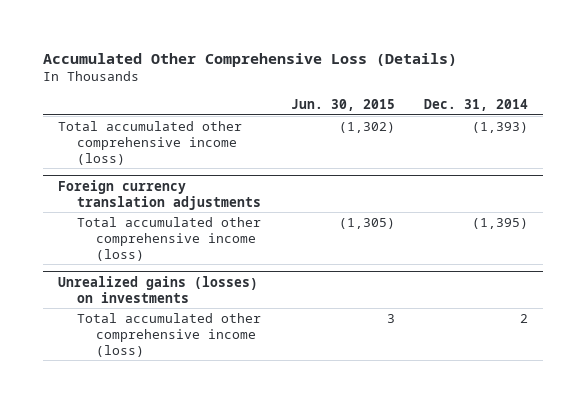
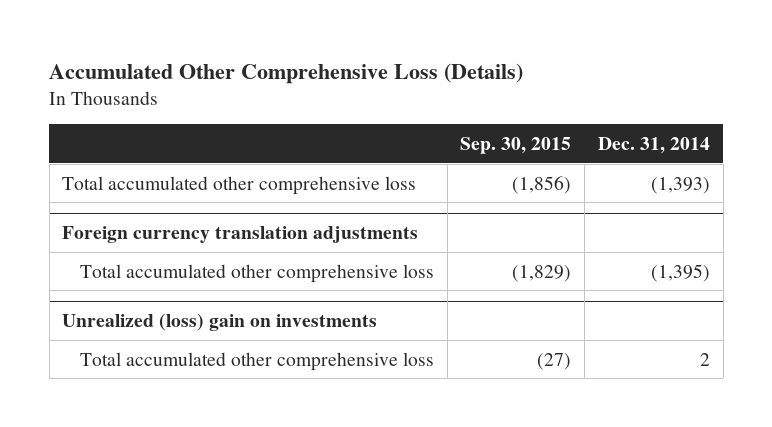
- | Jun. 30, 2015 | Dec. 31, 2014
+ | Sep. 30, 2015 | Dec. 31, 2014
- Total accumulated other comprehensive income (loss) | (1,302) | (1,393)
+ Total accumulated other comprehensive loss | (1,856) | (1,393)
@ Foreign currency translation adjustments
- Total accumulated other comprehensive income (loss) | (1,305) | (1,395)
- Unrealized gains (losses) on investments
- Total accumulated other comprehensive income (loss) | 3 | 2
@ Foreign currency translation adjustments
+ Total accumulated other comprehensive loss | (1,829) | (1,395)
+ Unrealized (loss) gain on investments
+ Total accumulated other comprehensive loss | (27) | 2

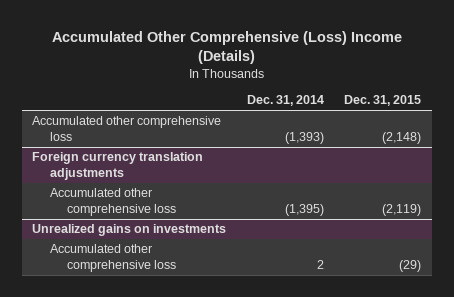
- Accumulated Other Comprehensive Loss (Details)
+ Accumulated Other Comprehensive (Loss) Income (Details)
- | Sep. 30, 2015 | Dec. 31, 2014
+ | Dec. 31, 2014 | Dec. 31, 2015
- Total accumulated other comprehensive loss | (1,856) | (1,393)
+ Accumulated other comprehensive loss | (1,393) | (2,148)
@ Foreign currency translation adjustments
- Total accumulated other comprehensive loss | (1,829) | (1,395)
- Unrealized (loss) gain on investments
- Total accumulated other comprehensive loss | (27) | 2
@ Foreign currency translation adjustments
+ Accumulated other comprehensive loss | (1,395) | (2,119)
+ Unrealized gains on investments
+ Accumulated other comprehensive loss | 2 | (29)

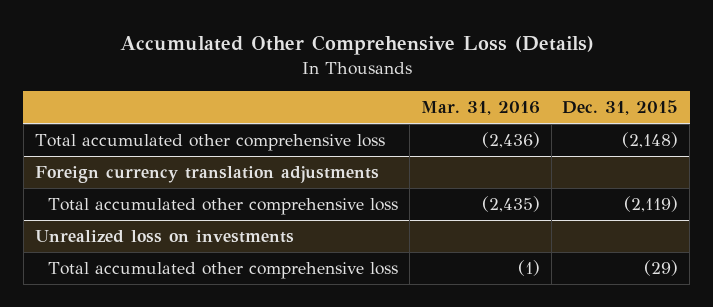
- Accumulated Other Comprehensive (Loss) Income (Details)
+ Accumulated Other Comprehensive Loss (Details)
- | Dec. 31, 2014 | Dec. 31, 2015
+ | Mar. 31, 2016 | Dec. 31, 2015
- Accumulated other comprehensive loss | (1,393) | (2,148)
+ Total accumulated other comprehensive loss | (2,436) | (2,148)
@ Foreign currency translation adjustments
- Accumulated other comprehensive loss | (1,395) | (2,119)
- Unrealized gains on investments
- Accumulated other comprehensive loss | 2 | (29)
@ Foreign currency translation adjustments
+ Total accumulated other comprehensive loss | (2,435) | (2,119)
+ Unrealized loss on investments
+ Total accumulated other comprehensive loss | (1) | (29)

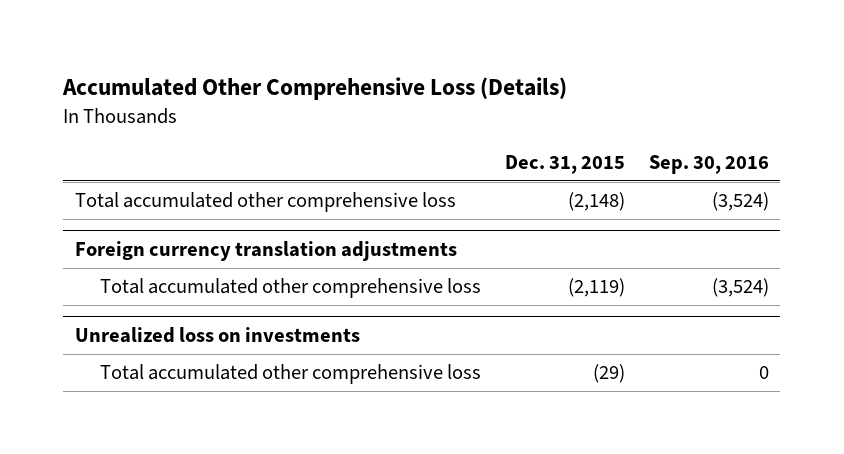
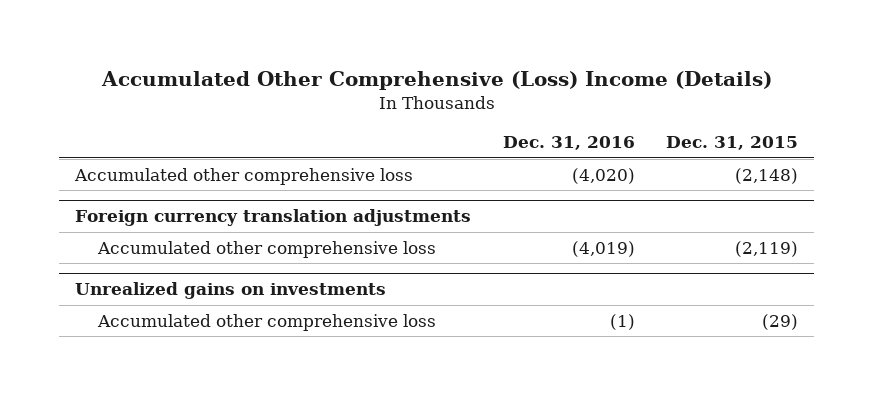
- Accumulated Other Comprehensive Loss (Details)
+ Accumulated Other Comprehensive (Loss) Income (Details)
- | Dec. 31, 2015 | Sep. 30, 2016
+ | Dec. 31, 2016 | Dec. 31, 2015
- Total accumulated other comprehensive loss | (2,148) | (3,524)
+ Accumulated other comprehensive loss | (4,020) | (2,148)
@ Foreign currency translation adjustments
- Total accumulated other comprehensive loss | (2,119) | (3,524)
- Unrealized loss on investments
- Total accumulated other comprehensive loss | (29) | 0
@ Foreign currency translation adjustments
+ Accumulated other comprehensive loss | (4,019) | (2,119)
+ Unrealized gains on investments
+ Accumulated other comprehensive loss | (1) | (29)

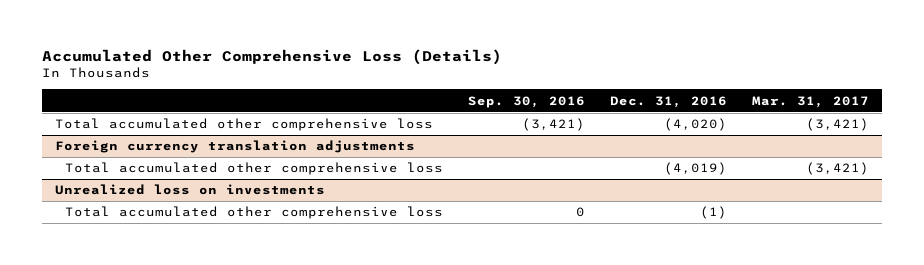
- Accumulated Other Comprehensive (Loss) Income (Details)
+ Accumulated Other Comprehensive Loss (Details)
- | Dec. 31, 2016 | Dec. 31, 2015
+ | Sep. 30, 2016 | Dec. 31, 2016 | Mar. 31, 2017
- Accumulated other comprehensive loss | (4,020) | (2,148)
+ Total accumulated other comprehensive loss | (3,421) | (4,020) | (3,421)
@ Foreign currency translation adjustments
- Accumulated other comprehensive loss | (4,019) | (2,119)
- Unrealized gains on investments
- Accumulated other comprehensive loss | (1) | (29)
@ Foreign currency translation adjustments
+ Total accumulated other comprehensive loss | | (4,019) | (3,421)
+ Unrealized loss on investments
+ Total accumulated other comprehensive loss | 0 | (1) |

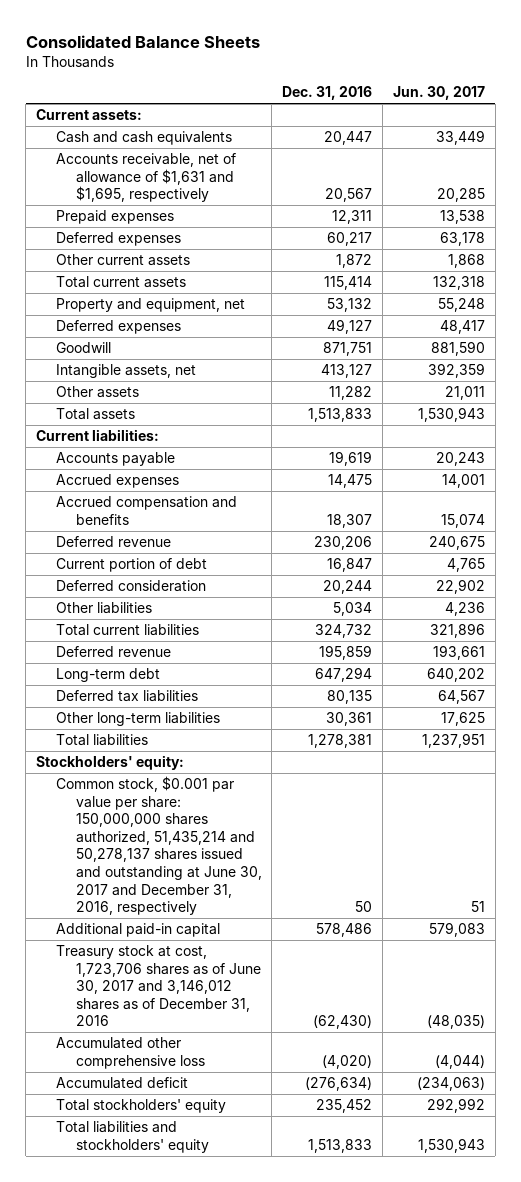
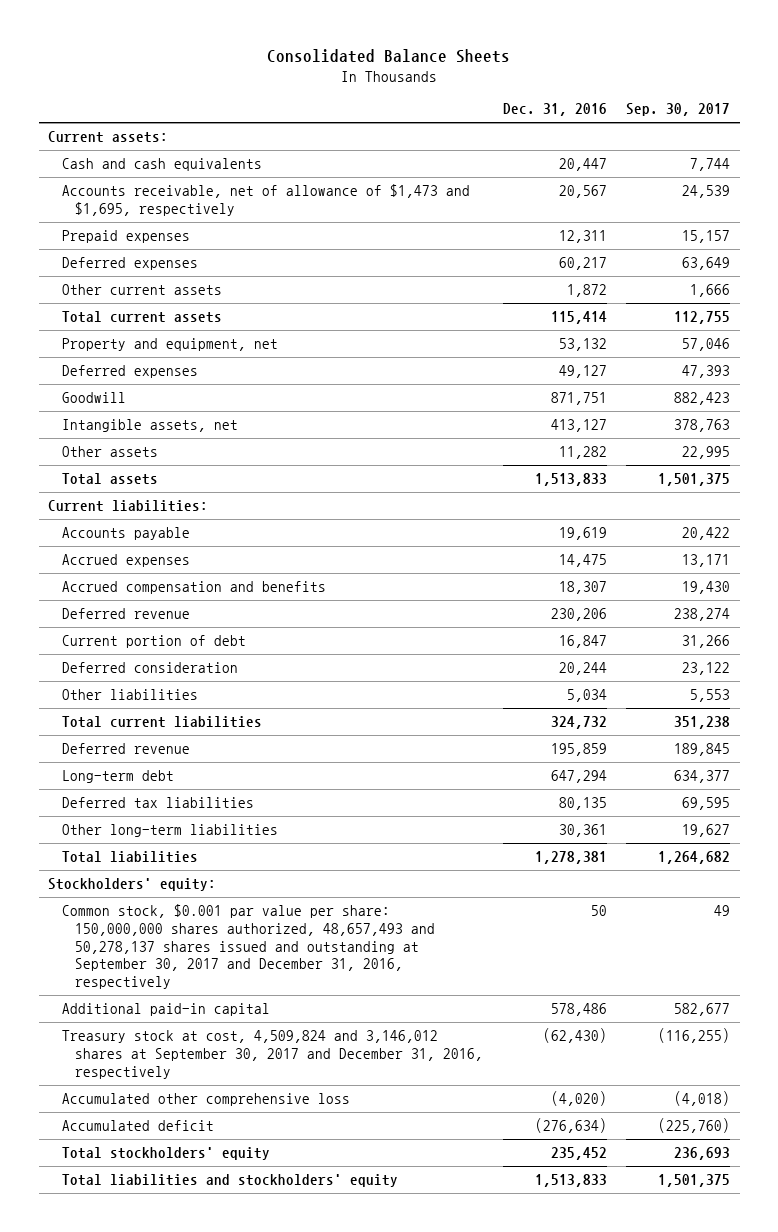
- | Dec. 31, 2016 | Jun. 30, 2017
+ | Dec. 31, 2016 | Sep. 30, 2017
- Accounts receivable, net of allowance of $1,631 and $1,695, respectively | 20,567 | 20,285
+ Accounts receivable, net of allowance of $1,473 and $1,695, respectively | 20,567 | 24,539
- Common stock, $0.001 par value per share: 150,000,000 shares authorized, 51,435,214 and 50,278,137 shares issued and outstanding at June 30, 2017 and December 31, 2016, respectively | 50 | 51
+ Common stock, $0.001 par value per share: 150,000,000 shares authorized, 48,657,493 and 50,278,137 shares issued and outstanding at September 30, 2017 and December 31, 2016, respectively | 50 | 49
- Treasury stock at cost, 1,723,706 shares as of June 30, 2017 and 3,146,012 shares as of December 31, 2016 | (62,430) | (48,035)
+ Treasury stock at cost, 4,509,824 and 3,146,012 shares at September 30, 2017 and December 31, 2016, respectively | (62,430) | (116,255)

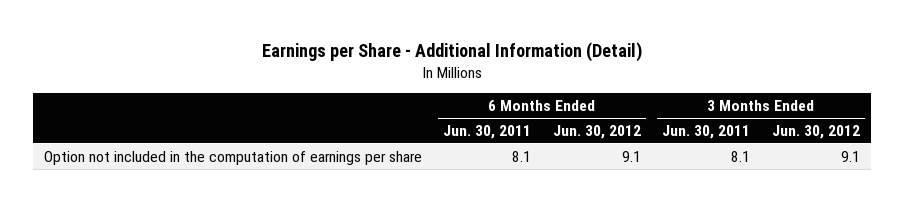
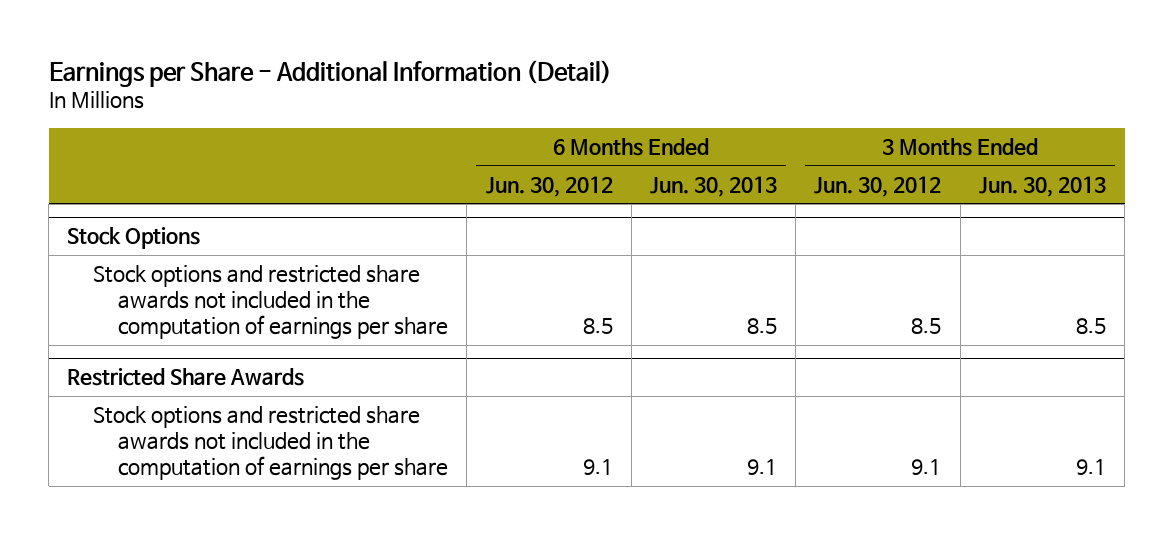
- | 6 Months Ended Jun. 30, 2011 | 6 Months Ended Jun. 30, 2012 | 3 Months Ended Jun. 30, 2011 | 3 Months Ended Jun. 30, 2012
+ | 6 Months Ended Jun. 30, 2012 | 6 Months Ended Jun. 30, 2013 | 3 Months Ended Jun. 30, 2012 | 3 Months Ended Jun. 30, 2013
- Option not included in the computation of earnings per share | 8.1 | 9.1 | 8.1 | 9.1
+ Stock Options
+ Stock options and restricted share awards not included in the computation of earnings per share | 8.5 | 8.5 | 8.5 | 8.5
+ Restricted Share Awards
+ Stock options and restricted share awards not included in the computation of earnings per share | 9.1 | 9.1 | 9.1 | 9.1

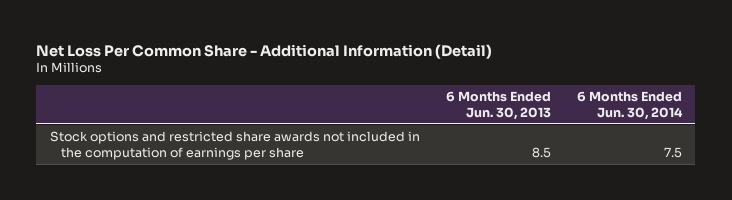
- Earnings per Share - Additional Information (Detail)
+ Net Loss Per Common Share - Additional Information (Detail)
- | 6 Months Ended Jun. 30, 2012 | 6 Months Ended Jun. 30, 2013 | 3 Months Ended Jun. 30, 2012 | 3 Months Ended Jun. 30, 2013
+ | 6 Months Ended Jun. 30, 2013 | 6 Months Ended Jun. 30, 2014
- Stock Options
- Restricted Share Awards
- Stock options and restricted share awards not included in the computation of earnings per share | 9.1 | 9.1 | 9.1 | 9.1

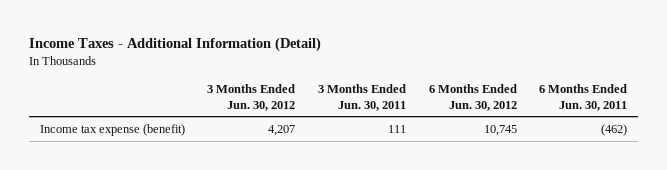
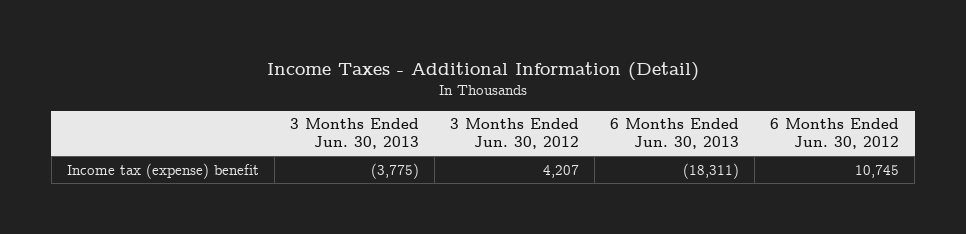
- | 3 Months Ended Jun. 30, 2012 | 3 Months Ended Jun. 30, 2011 | 6 Months Ended Jun. 30, 2012 | 6 Months Ended Jun. 30, 2011
+ | 3 Months Ended Jun. 30, 2013 | 3 Months Ended Jun. 30, 2012 | 6 Months Ended Jun. 30, 2013 | 6 Months Ended Jun. 30, 2012
- Income tax expense (benefit) | 4,207 | 111 | 10,745 | (462)
+ Income tax (expense) benefit | (3,775) | 4,207 | (18,311) | 10,745

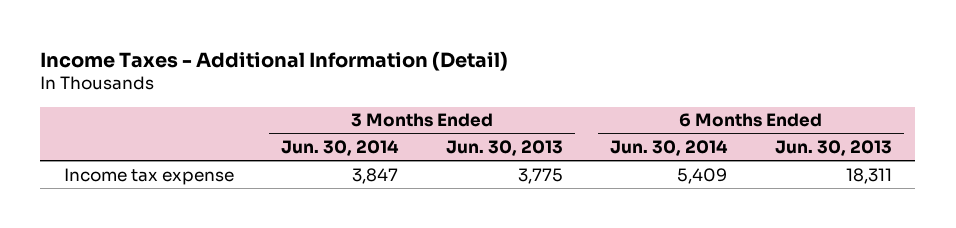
- | 3 Months Ended Jun. 30, 2013 | 3 Months Ended Jun. 30, 2012 | 6 Months Ended Jun. 30, 2013 | 6 Months Ended Jun. 30, 2012
+ | 3 Months Ended Jun. 30, 2014 | 3 Months Ended Jun. 30, 2013 | 6 Months Ended Jun. 30, 2014 | 6 Months Ended Jun. 30, 2013
- Income tax (expense) benefit | (3,775) | 4,207 | (18,311) | 10,745
+ Income tax expense | 3,847 | 3,775 | 5,409 | 18,311

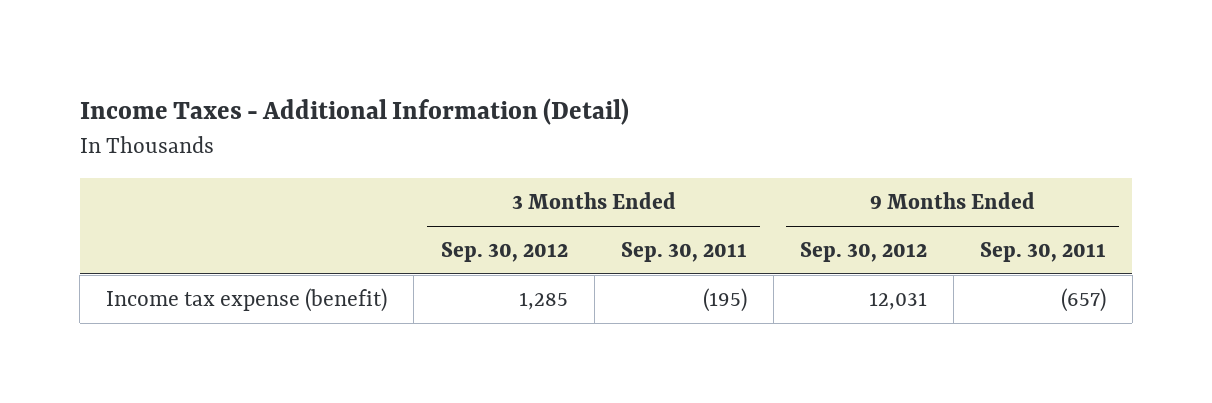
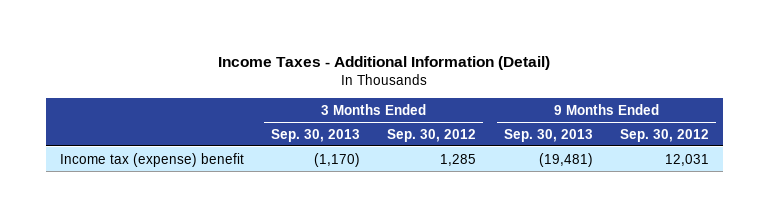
- | 3 Months Ended Sep. 30, 2012 | 3 Months Ended Sep. 30, 2011 | 9 Months Ended Sep. 30, 2012 | 9 Months Ended Sep. 30, 2011
+ | 3 Months Ended Sep. 30, 2013 | 3 Months Ended Sep. 30, 2012 | 9 Months Ended Sep. 30, 2013 | 9 Months Ended Sep. 30, 2012
- Income tax expense (benefit) | 1,285 | (195) | 12,031 | (657)
+ Income tax (expense) benefit | (1,170) | 1,285 | (19,481) | 12,031

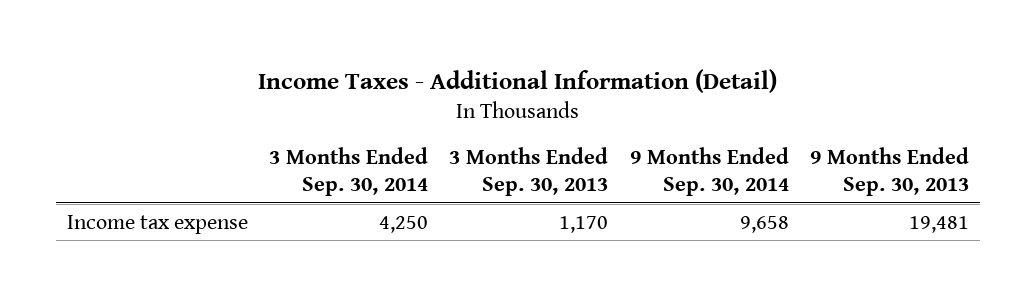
- | 3 Months Ended Sep. 30, 2013 | 3 Months Ended Sep. 30, 2012 | 9 Months Ended Sep. 30, 2013 | 9 Months Ended Sep. 30, 2012
+ | 3 Months Ended Sep. 30, 2014 | 3 Months Ended Sep. 30, 2013 | 9 Months Ended Sep. 30, 2014 | 9 Months Ended Sep. 30, 2013
- Income tax (expense) benefit | (1,170) | 1,285 | (19,481) | 12,031
+ Income tax expense | 4,250 | 1,170 | 9,658 | 19,481

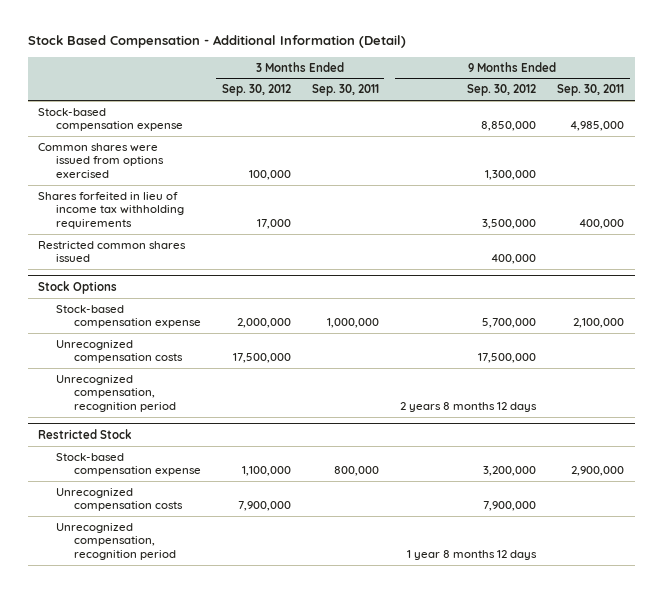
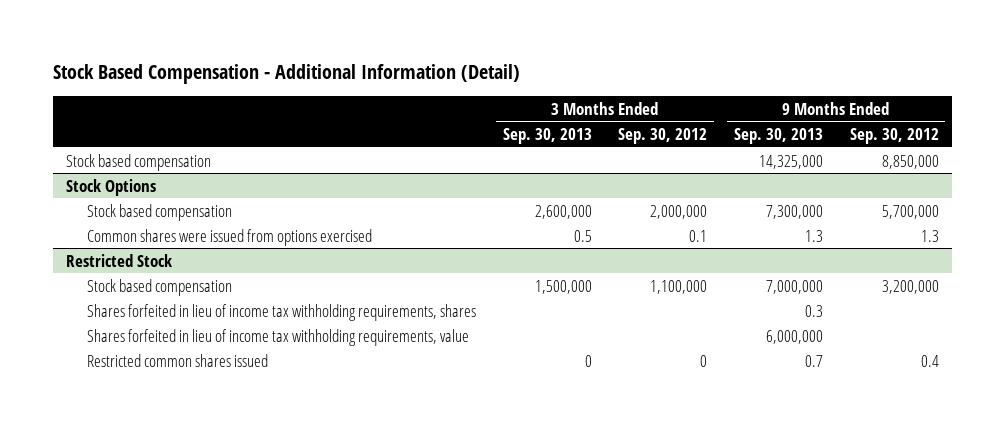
- | 3 Months Ended Sep. 30, 2012 | 3 Months Ended Sep. 30, 2011 | 9 Months Ended Sep. 30, 2012 | 9 Months Ended Sep. 30, 2011
+ | 3 Months Ended Sep. 30, 2013 | 3 Months Ended Sep. 30, 2012 | 9 Months Ended Sep. 30, 2013 | 9 Months Ended Sep. 30, 2012
- Stock-based compensation expense | | | 8,850,000 | 4,985,000
- Common shares were issued from options exercised | 100,000 | | 1,300,000 |
- Shares forfeited in lieu of income tax withholding requirements | 17,000 | | 3,500,000 | 400,000
- Restricted common shares issued | | | 400,000 |
+ Stock based compensation | | | 14,325,000 | 8,850,000
@ Stock Options
- Stock-based compensation expense | 2,000,000 | 1,000,000 | 5,700,000 | 2,100,000
- Unrecognized compensation costs | 17,500,000 | | 17,500,000 |
- Unrecognized compensation, recognition period | | | 2 years 8 months 12 days |
+ Stock based compensation | 2,600,000 | 2,000,000 | 7,300,000 | 5,700,000
+ Common shares were issued from options exercised | 0.5 | 0.1 | 1.3 | 1.3
@ Restricted Stock
- Stock-based compensation expense | 1,100,000 | 800,000 | 3,200,000 | 2,900,000
- Unrecognized compensation costs | 7,900,000 | | 7,900,000 |
- Unrecognized compensation, recognition period | | | 1 year 8 months 12 days |
+ Stock based compensation | 1,500,000 | 1,100,000 | 7,000,000 | 3,200,000
+ Shares forfeited in lieu of income tax withholding requirements, shares | | | 0.3 |
+ Shares forfeited in lieu of income tax withholding requirements, value | | | 6,000,000 |
+ Restricted common shares issued | 0 | 0 | 0.7 | 0.4

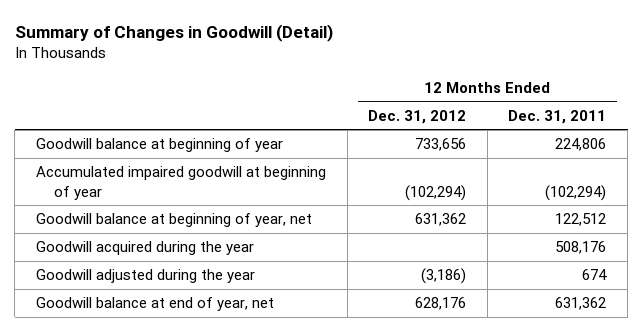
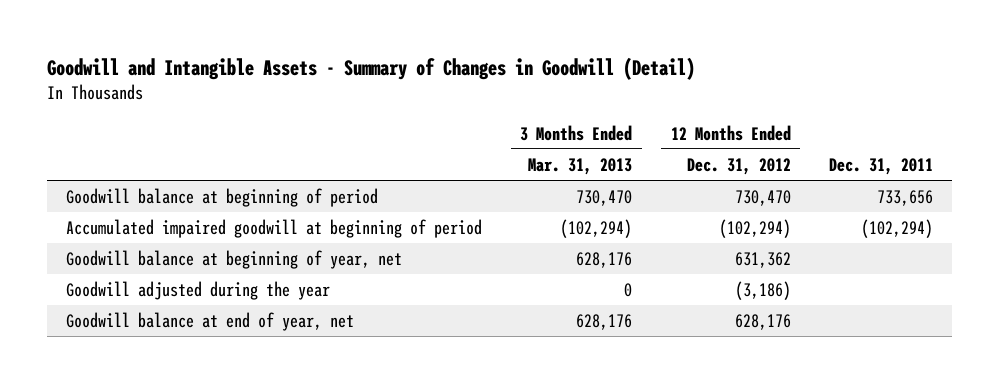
- Summary of Changes in Goodwill (Detail)
+ Goodwill and Intangible Assets - Summary of Changes in Goodwill (Detail)
- | 12 Months Ended Dec. 31, 2012 | 12 Months Ended Dec. 31, 2011
+ | 3 Months Ended Mar. 31, 2013 | 12 Months Ended Dec. 31, 2012 | Dec. 31, 2011
- Goodwill balance at beginning of year | 733,656 | 224,806
- Accumulated impaired goodwill at beginning of year | (102,294) | (102,294)
+ Goodwill balance at beginning of period | 730,470 | 730,470 | 733,656
+ Accumulated impaired goodwill at beginning of period | (102,294) | (102,294) | (102,294)
- Goodwill acquired during the year | | 508,176

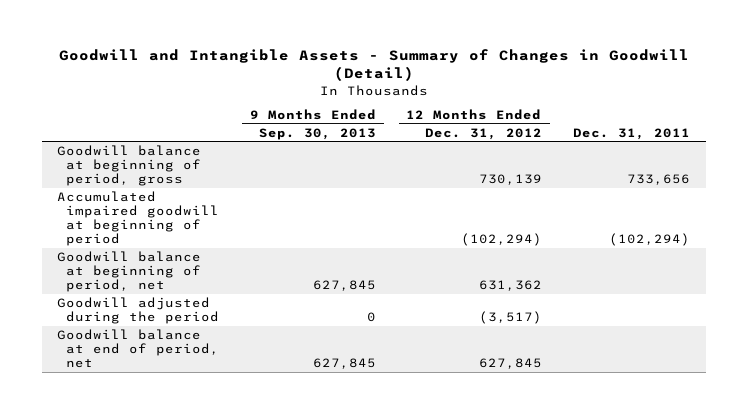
- | 3 Months Ended Mar. 31, 2013 | 12 Months Ended Dec. 31, 2012 | Dec. 31, 2011
+ | 9 Months Ended Sep. 30, 2013 | 12 Months Ended Dec. 31, 2012 | Dec. 31, 2011
- Goodwill balance at beginning of period | 730,470 | 730,470 | 733,656
+ Goodwill balance at beginning of period, gross | | 730,139 | 733,656
- Goodwill balance at beginning of year, net | 628,176 | 631,362 |
- Goodwill adjusted during the year | 0 | (3,186) |
- Goodwill balance at end of year, net | 628,176 | 628,176 |
+ Goodwill balance at beginning of period, net | 627,845 | 631,362 |
+ Goodwill adjusted during the period | 0 | (3,517) |
+ Goodwill balance at end of period, net | 627,845 | 627,845 |

